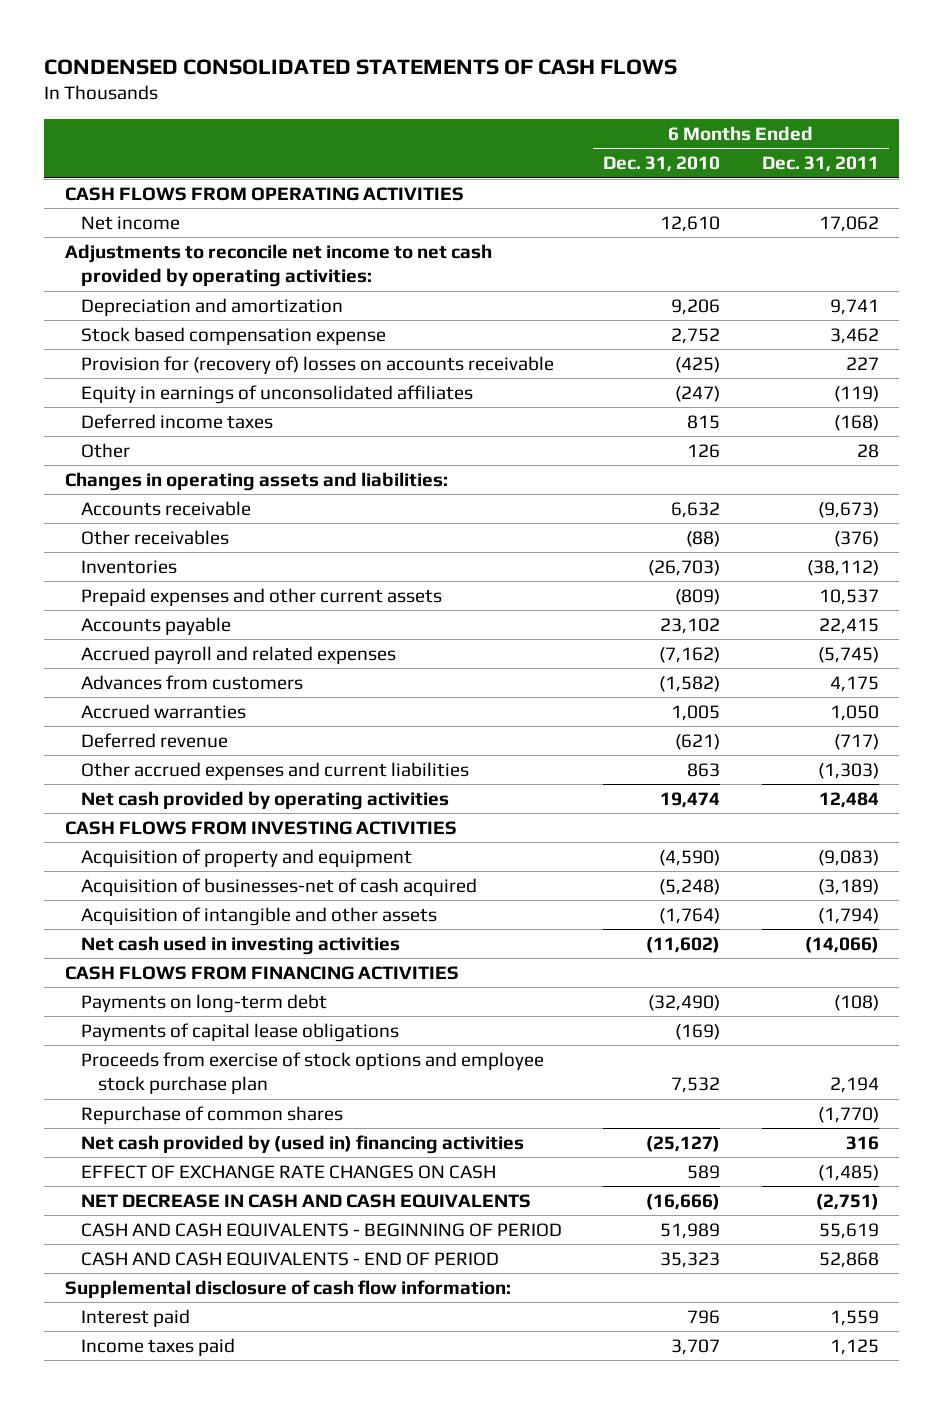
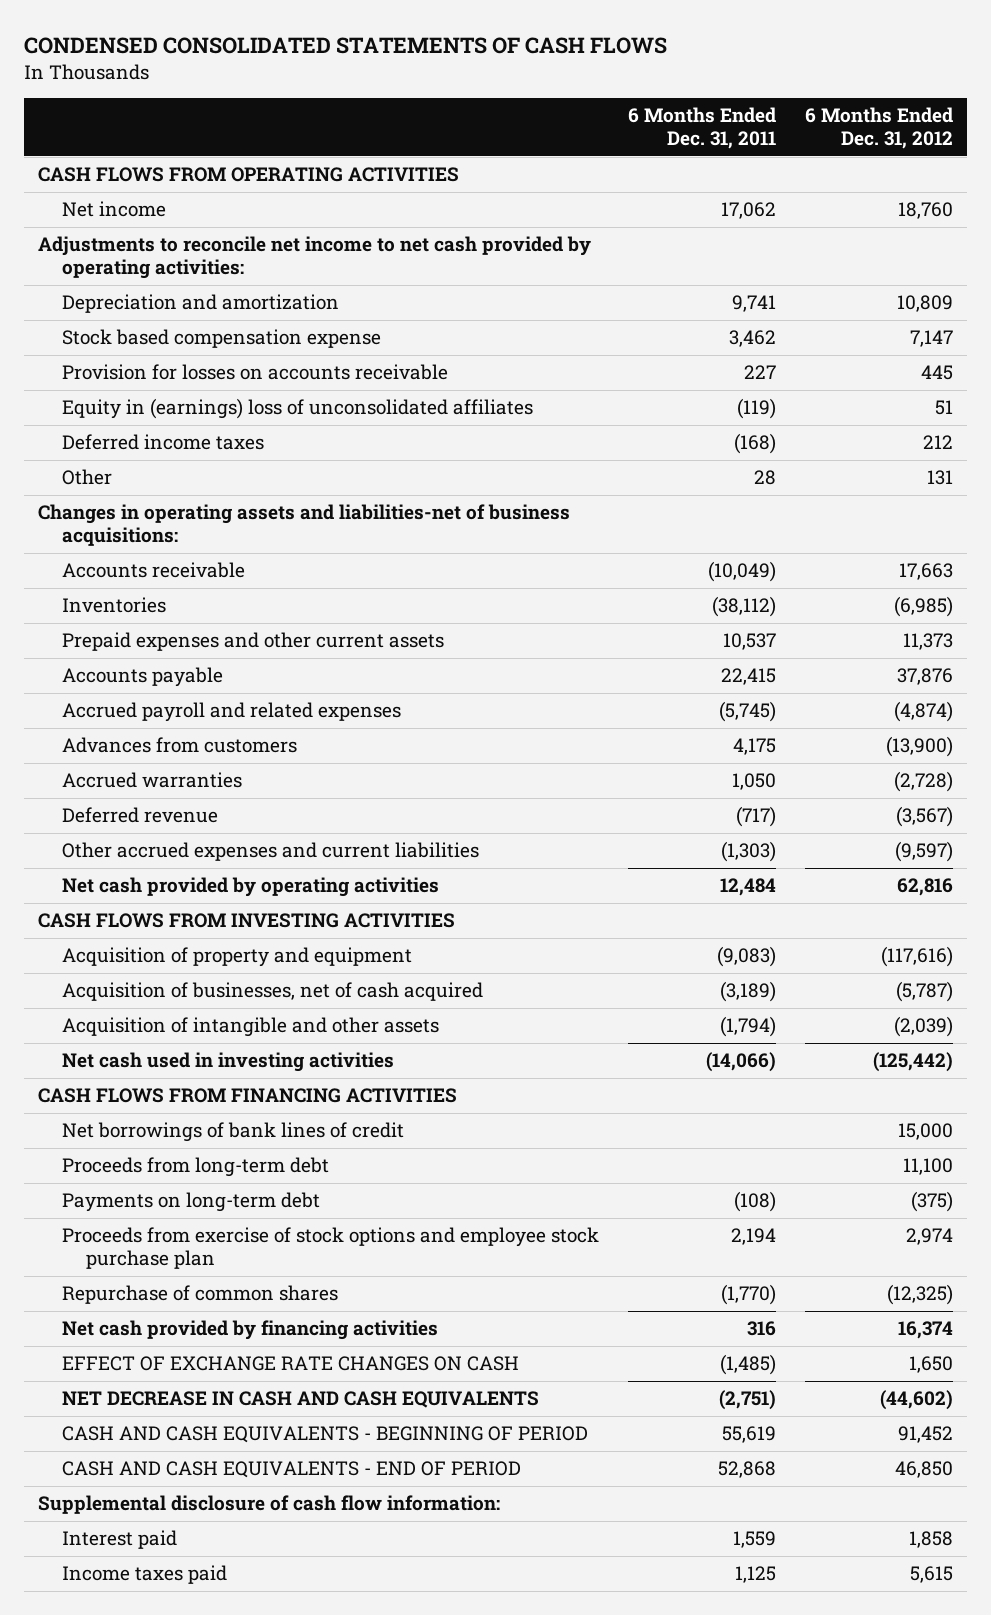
- | 6 Months Ended Dec. 31, 2010 | 6 Months Ended Dec. 31, 2011
+ | 6 Months Ended Dec. 31, 2011 | 6 Months Ended Dec. 31, 2012
- Provision for (recovery of) losses on accounts receivable | (425) | 227
- Equity in earnings of unconsolidated affiliates | (247) | (119)
+ Provision for losses on accounts receivable | 227 | 445
+ Equity in (earnings) loss of unconsolidated affiliates | (119) | 51
- Changes in operating assets and liabilities:
- Accounts receivable | 6,632 | (9,673)
- Other receivables | (88) | (376)
+ Changes in operating assets and liabilities-net of business acquisitions:
+ Accounts receivable | (10,049) | 17,663
- Acquisition of businesses-net of cash acquired | (5,248) | (3,189)
+ Acquisition of businesses, net of cash acquired | (3,189) | (5,787)
+ Net borrowings of bank lines of credit | | 15,000
+ Proceeds from long-term debt | | 11,100
- Payments of capital lease obligations | (169) |
- Net cash provided by (used in) financing activities | (25,127) | 316
+ Net cash provided by financing activities | 316 | 16,374

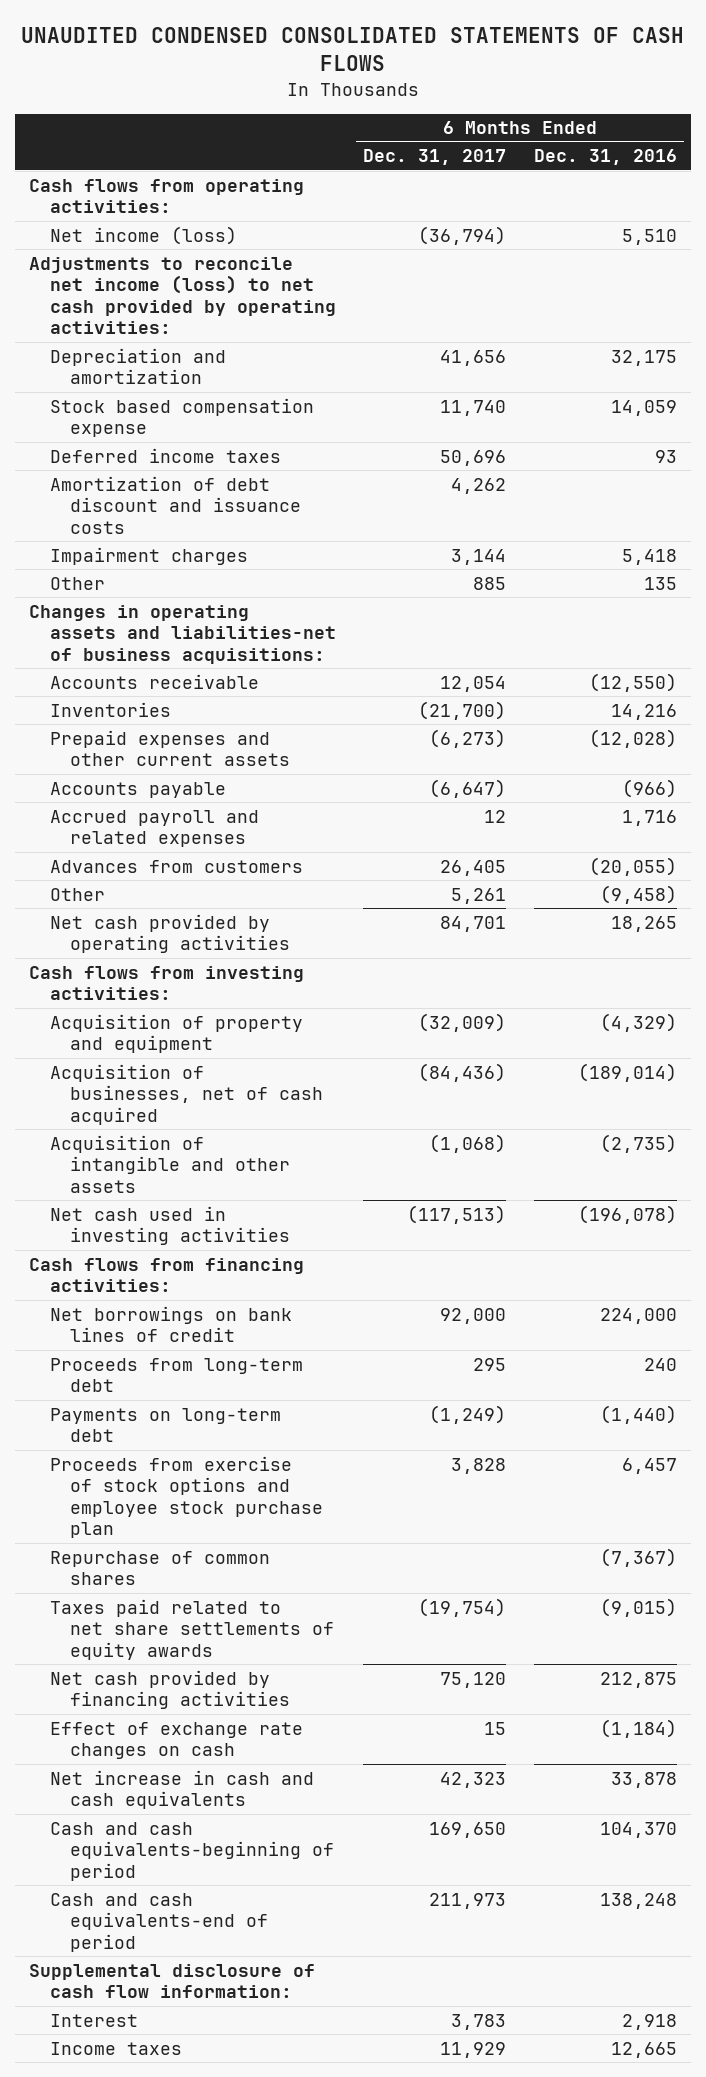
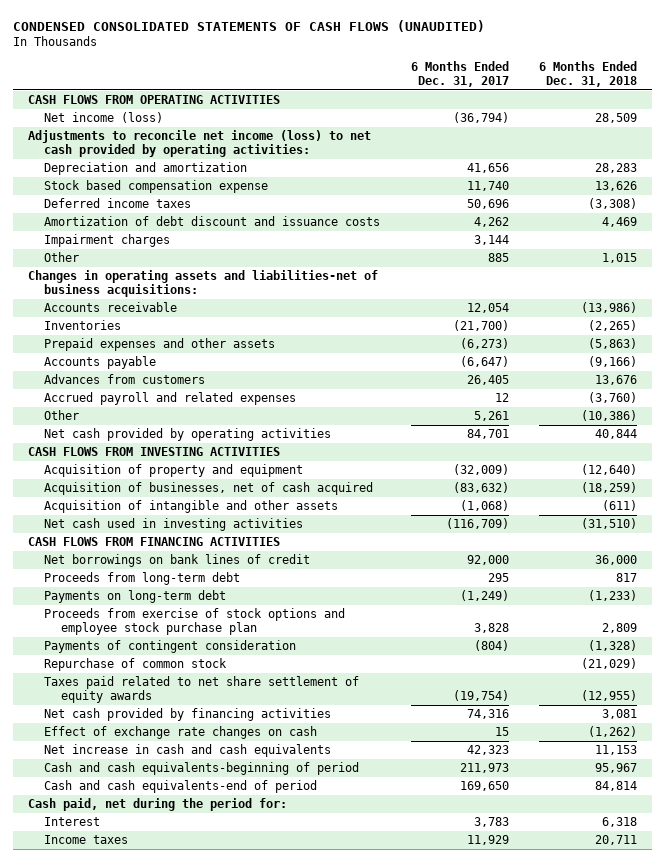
- UNAUDITED CONDENSED CONSOLIDATED STATEMENTS OF CASH FLOWS
+ CONDENSED CONSOLIDATED STATEMENTS OF CASH FLOWS (UNAUDITED)
- | 6 Months Ended Dec. 31, 2017 | 6 Months Ended Dec. 31, 2016
+ | 6 Months Ended Dec. 31, 2017 | 6 Months Ended Dec. 31, 2018
- Cash flows from operating activities:
+ CASH FLOWS FROM OPERATING ACTIVITIES
- Prepaid expenses and other current assets | (6,273) | (12,028)
+ Prepaid expenses and other assets | (6,273) | (5,863)
moved down: Accrued payroll and related expenses | 12 | (3,760)
- Cash flows from investing activities:
+ CASH FLOWS FROM INVESTING ACTIVITIES
- Acquisition of businesses, net of cash acquired | (84,436) | (189,014)
+ Acquisition of businesses, net of cash acquired | (83,632) | (18,259)
- Net cash used in investing activities | (117,513) | (196,078)
- Cash flows from financing activities:
+ Net cash used in investing activities | (116,709) | (31,510)
+ CASH FLOWS FROM FINANCING ACTIVITIES
- Repurchase of common shares | | (7,367)
- Taxes paid related to net share settlements of equity awards | (19,754) | (9,015)
- Net cash provided by financing activities | 75,120 | 212,875
+ Payments of contingent consideration | (804) | (1,328)
+ Repurchase of common stock | | (21,029)
+ Taxes paid related to net share settlement of equity awards | (19,754) | (12,955)
+ Net cash provided by financing activities | 74,316 | 3,081
- Cash and cash equivalents-beginning of period | 169,650 | 104,370
- Cash and cash equivalents-end of period | 211,973 | 138,248
- Supplemental disclosure of cash flow information:
+ Cash and cash equivalents-beginning of period | 211,973 | 95,967
+ Cash and cash equivalents-end of period | 169,650 | 84,814
+ Cash paid, net during the period for:

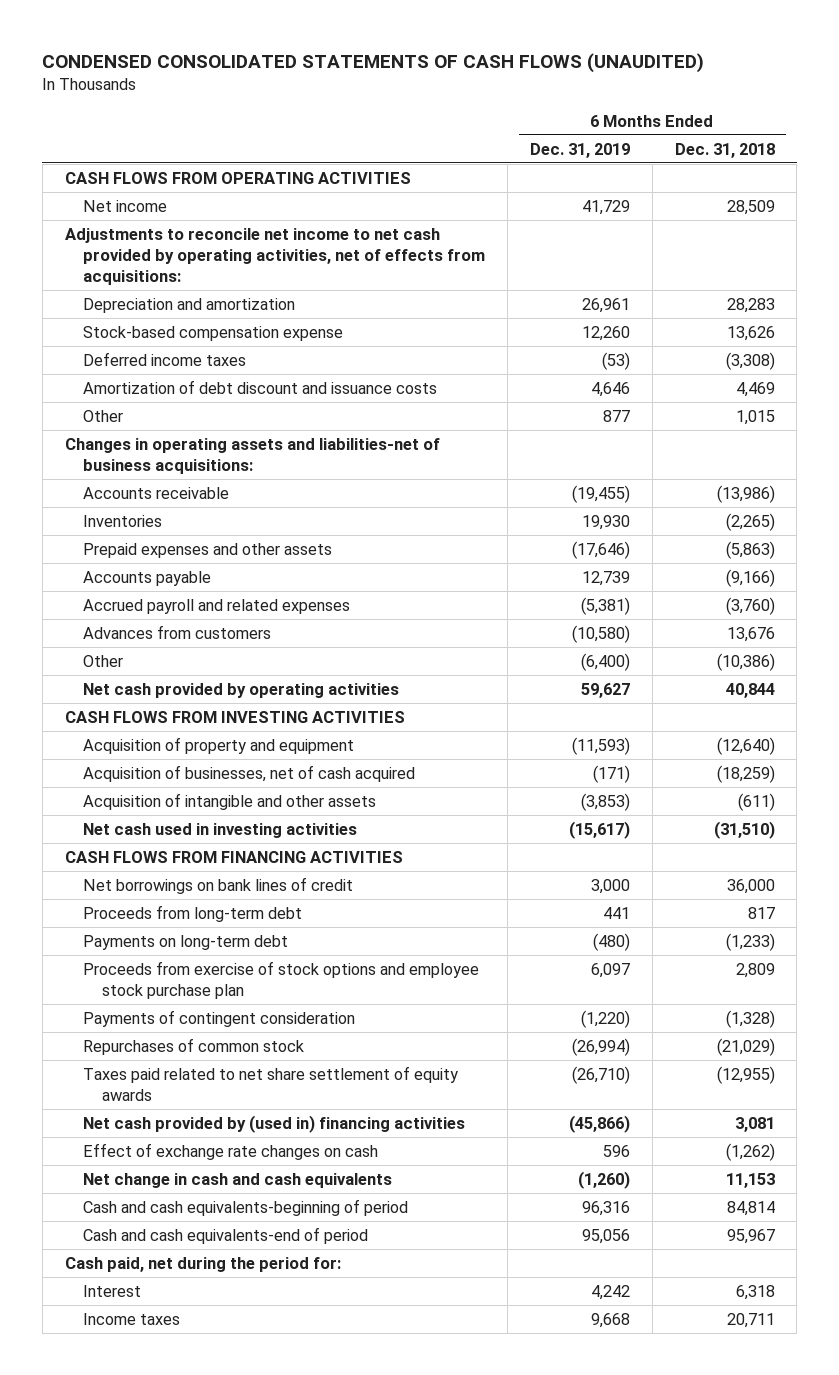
- | 6 Months Ended Dec. 31, 2017 | 6 Months Ended Dec. 31, 2018
+ | 6 Months Ended Dec. 31, 2019 | 6 Months Ended Dec. 31, 2018
- Net income (loss) | (36,794) | 28,509
- Adjustments to reconcile net income (loss) to net cash provided by operating activities:
+ Net income | 41,729 | 28,509
+ Adjustments to reconcile net income to net cash provided by operating activities, net of effects from acquisitions:
- Stock based compensation expense | 11,740 | 13,626
+ Stock-based compensation expense | 12,260 | 13,626
- Impairment charges | 3,144 |
moved down: Advances from customers | (10,580) | 13,676
- Repurchase of common stock | | (21,029)
+ Repurchases of common stock | (26,994) | (21,029)
- Net cash provided by financing activities | 74,316 | 3,081
+ Net cash provided by (used in) financing activities | (45,866) | 3,081
- Net increase in cash and cash equivalents | 42,323 | 11,153
- Cash and cash equivalents-beginning of period | 211,973 | 95,967
- Cash and cash equivalents-end of period | 169,650 | 84,814
+ Net change in cash and cash equivalents | (1,260) | 11,153
+ Cash and cash equivalents-beginning of period | 96,316 | 84,814
+ Cash and cash equivalents-end of period | 95,056 | 95,967

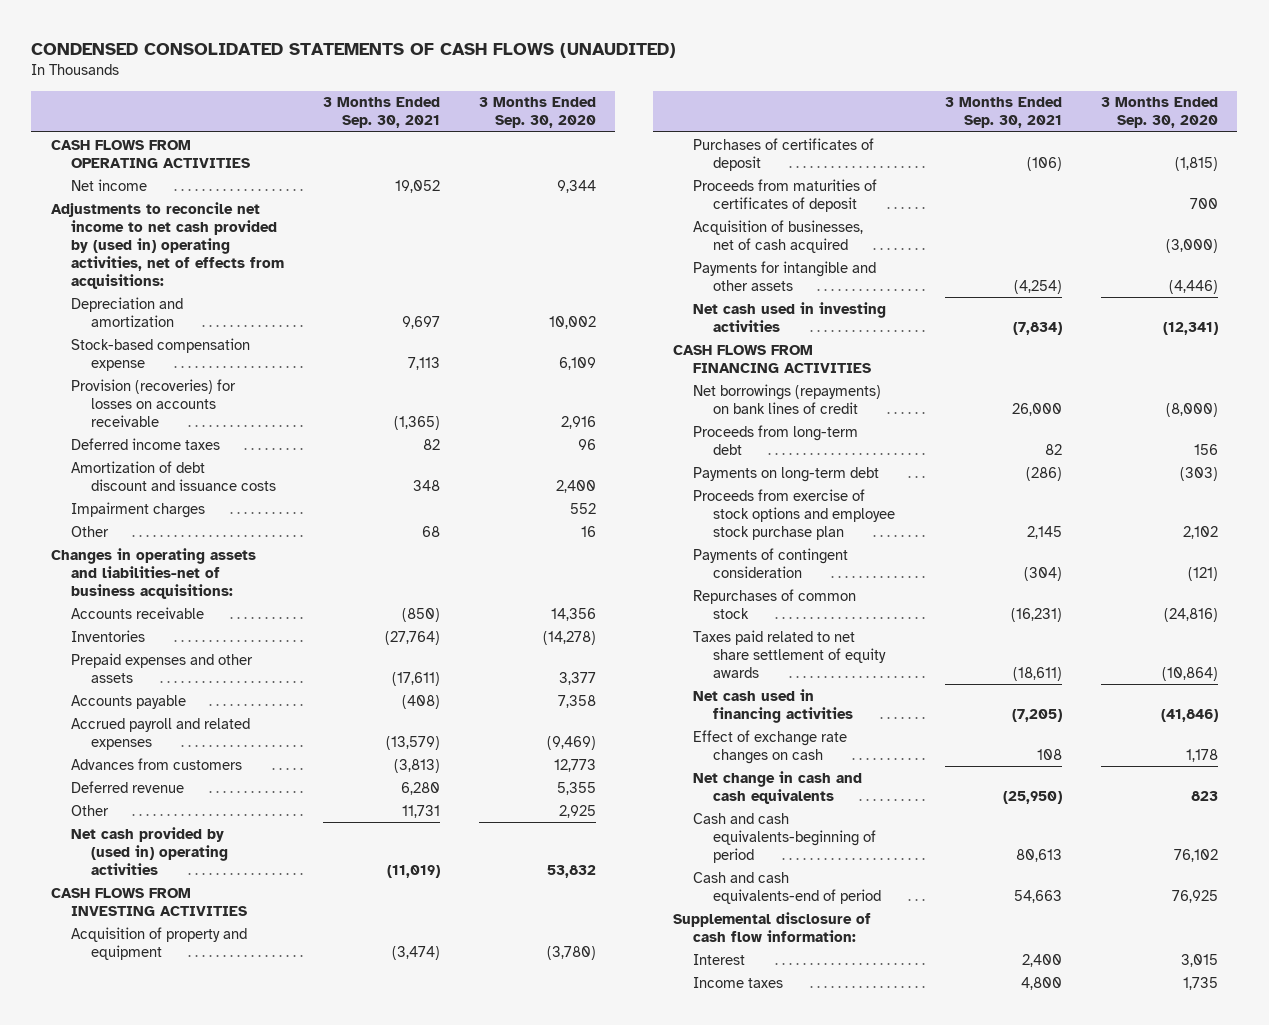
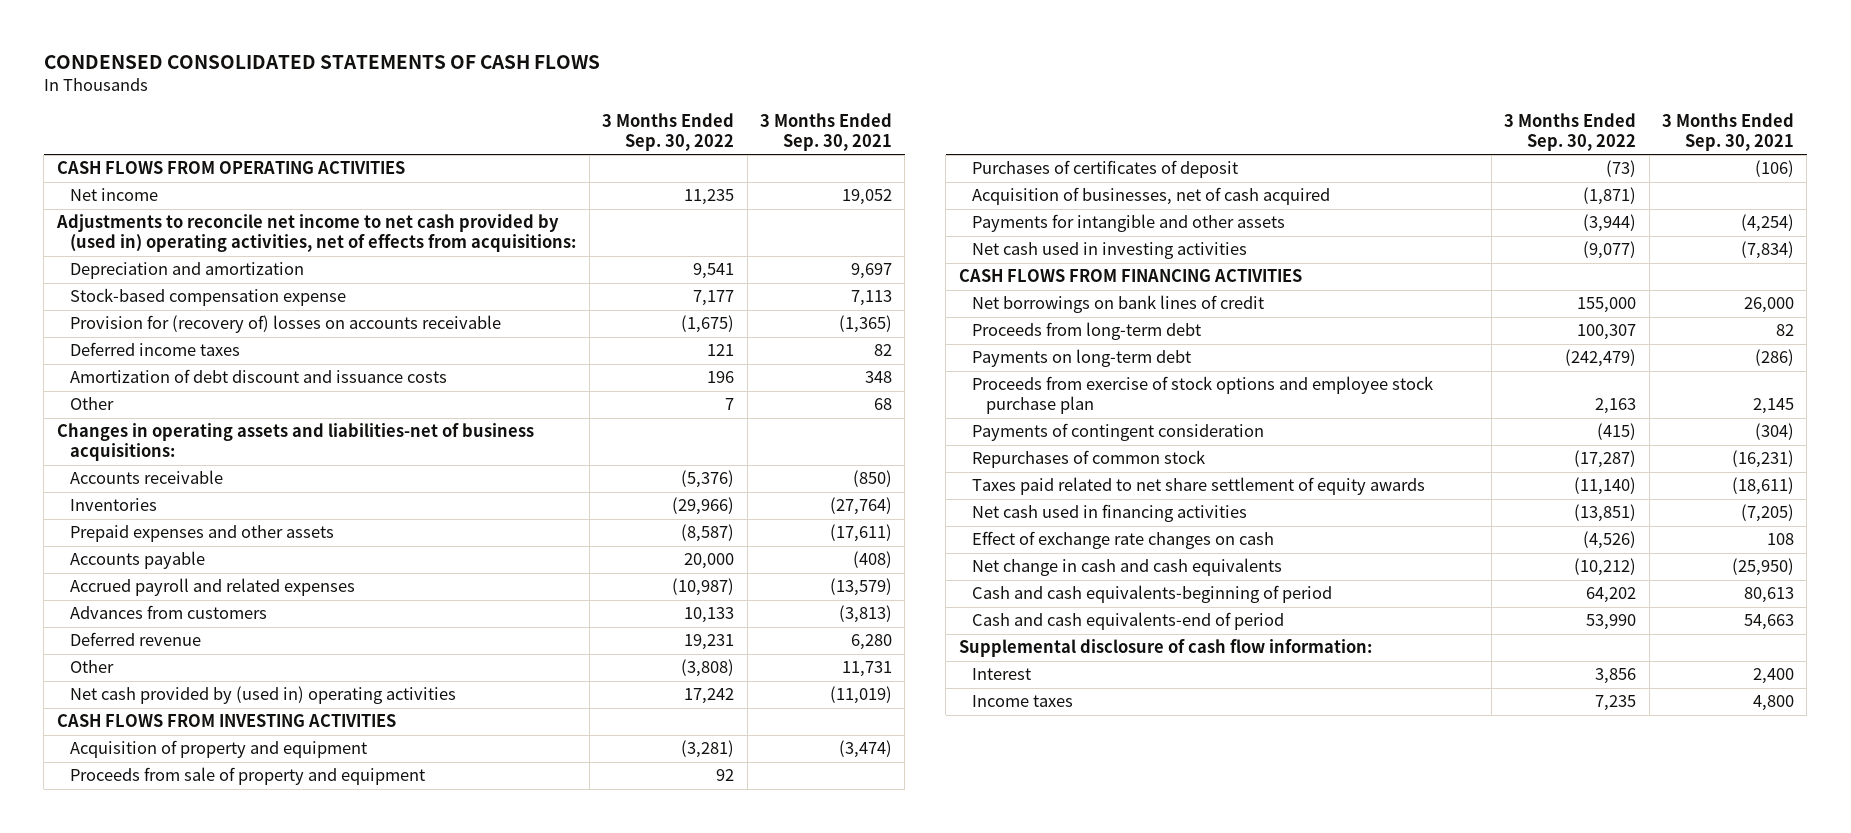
- CONDENSED CONSOLIDATED STATEMENTS OF CASH FLOWS (UNAUDITED)
+ CONDENSED CONSOLIDATED STATEMENTS OF CASH FLOWS
- | 3 Months Ended Sep. 30, 2021 | 3 Months Ended Sep. 30, 2020
+ | 3 Months Ended Sep. 30, 2022 | 3 Months Ended Sep. 30, 2021
- Provision (recoveries) for losses on accounts receivable | (1,365) | 2,916
+ Provision for (recovery of) losses on accounts receivable | (1,675) | (1,365)
- Impairment charges | | 552
+ Proceeds from sale of property and equipment | 92 |
- Proceeds from maturities of certificates of deposit | | 700
- Net borrowings (repayments) on bank lines of credit | 26,000 | (8,000)
+ Net borrowings on bank lines of credit | 155,000 | 26,000

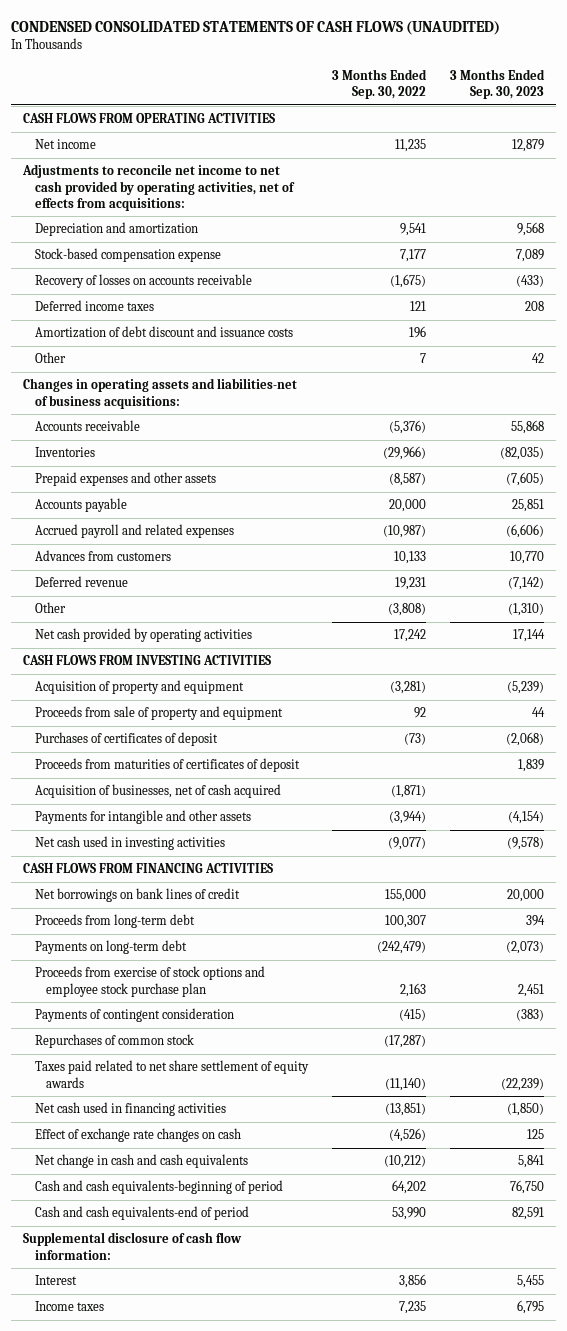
- CONDENSED CONSOLIDATED STATEMENTS OF CASH FLOWS
+ CONDENSED CONSOLIDATED STATEMENTS OF CASH FLOWS (UNAUDITED)
- | 3 Months Ended Sep. 30, 2022 | 3 Months Ended Sep. 30, 2021
+ | 3 Months Ended Sep. 30, 2022 | 3 Months Ended Sep. 30, 2023
- Adjustments to reconcile net income to net cash provided by (used in) operating activities, net of effects from acquisitions:
+ Adjustments to reconcile net income to net cash provided by operating activities, net of effects from acquisitions:
- Provision for (recovery of) losses on accounts receivable | (1,675) | (1,365)
+ Recovery of losses on accounts receivable | (1,675) | (433)
- Net cash provided by (used in) operating activities | 17,242 | (11,019)
+ Net cash provided by operating activities | 17,242 | 17,144
+ Proceeds from maturities of certificates of deposit | | 1,839

